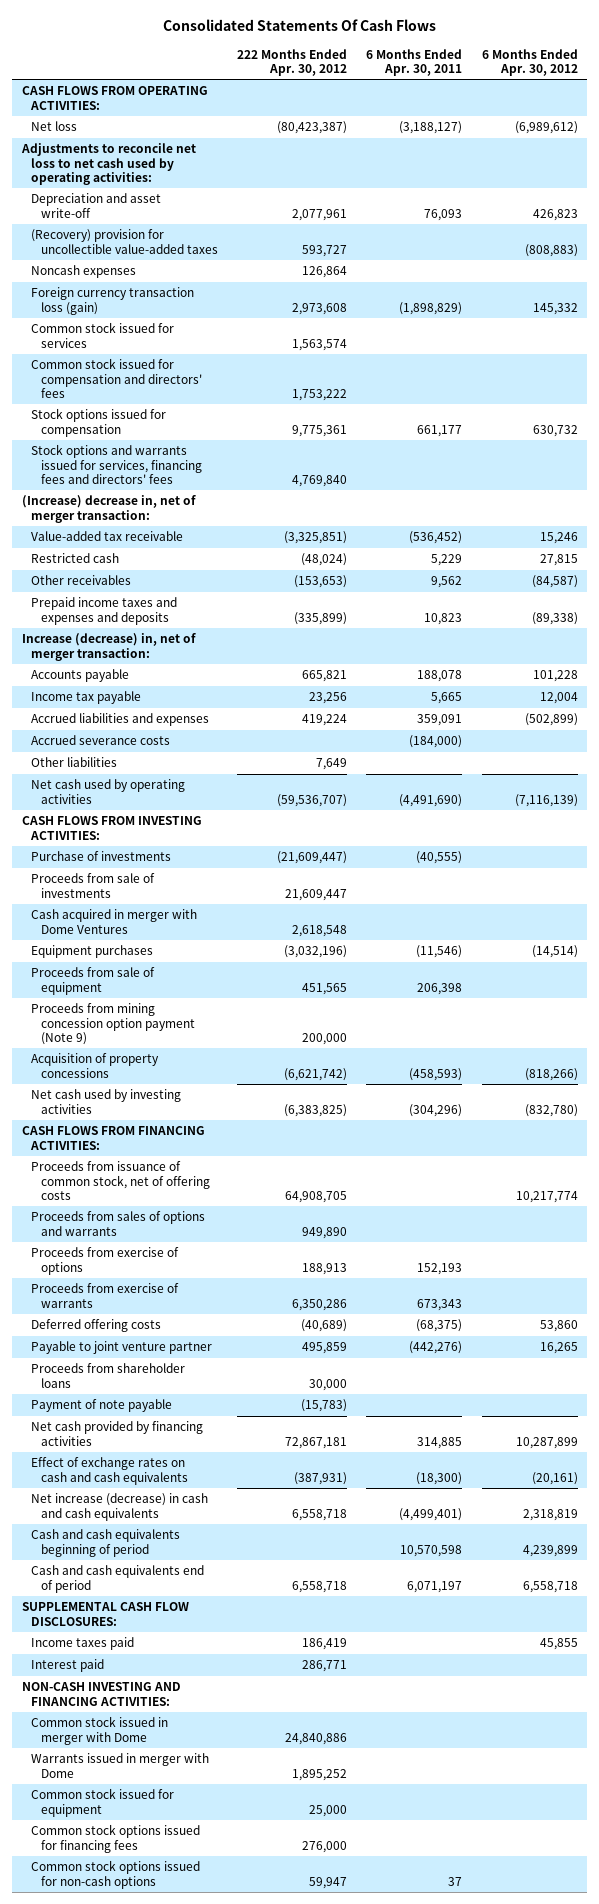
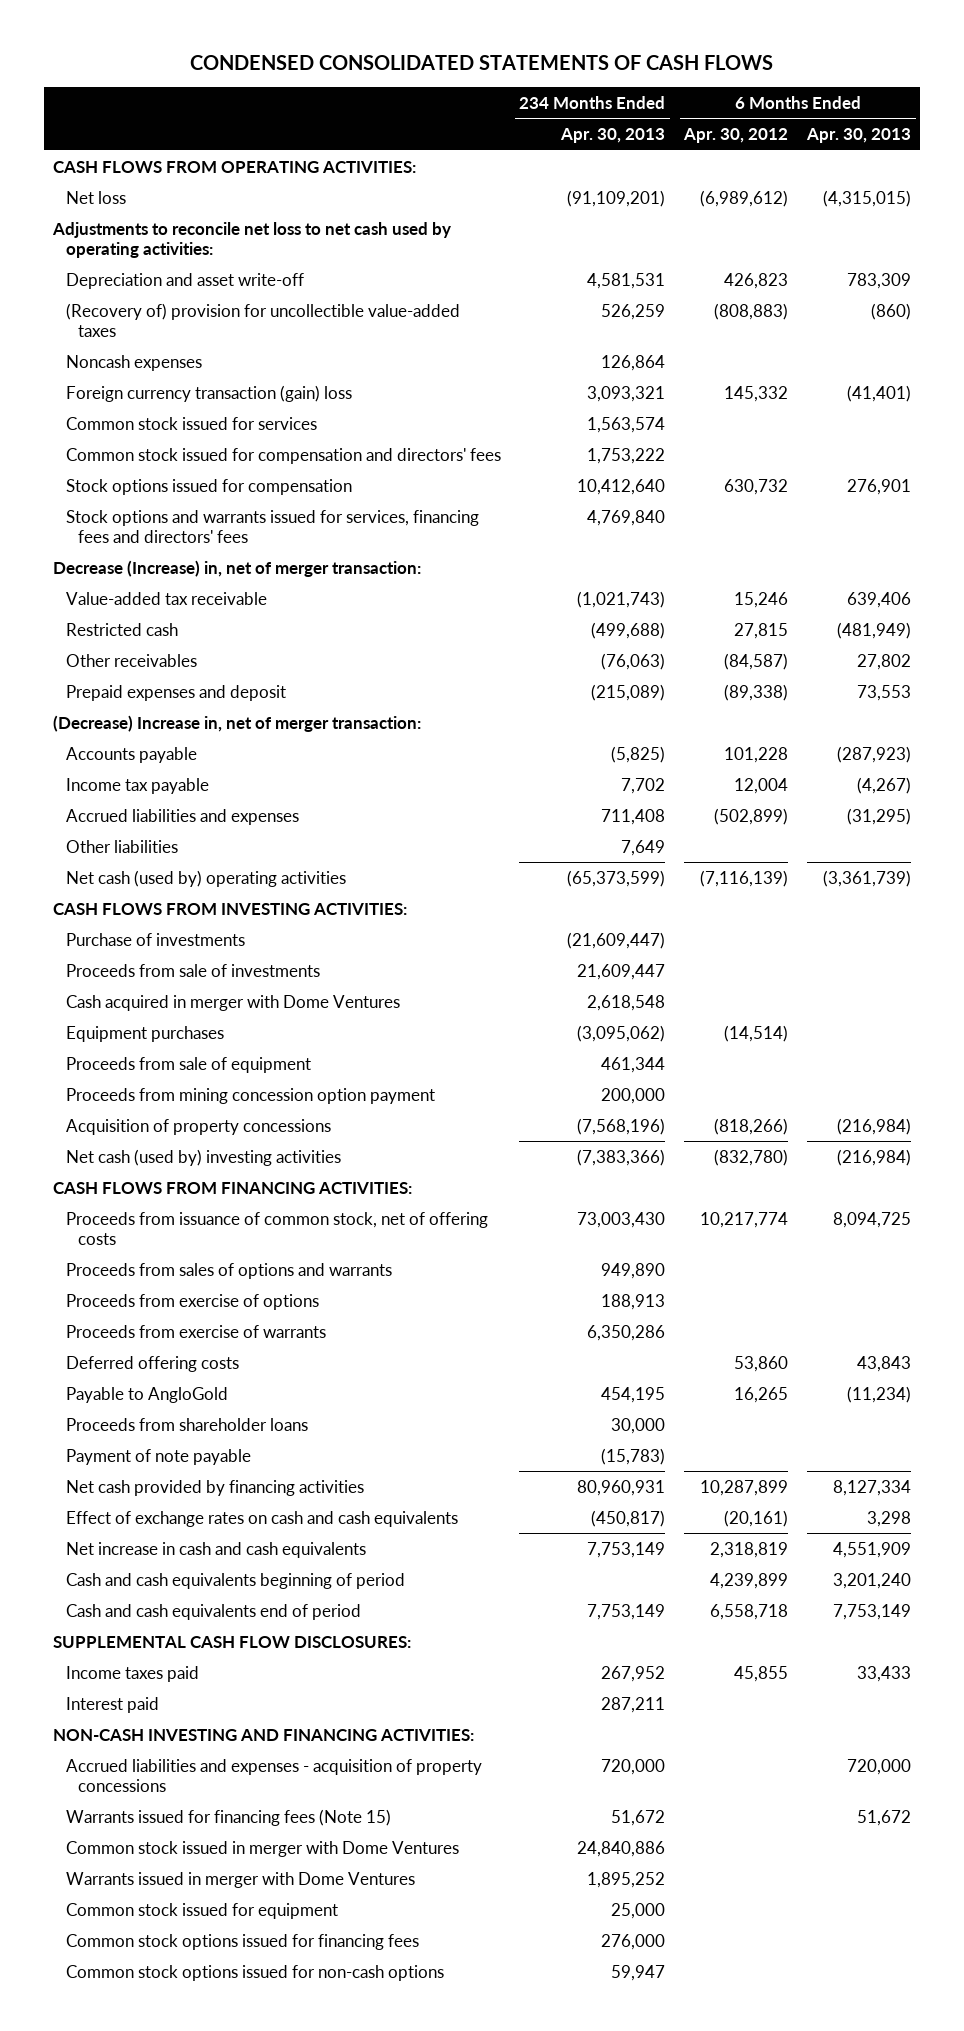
- Consolidated Statements Of Cash Flows
+ CONDENSED CONSOLIDATED STATEMENTS OF CASH FLOWS
- | 222 Months Ended Apr. 30, 2012 | 6 Months Ended Apr. 30, 2011 | 6 Months Ended Apr. 30, 2012
+ | 234 Months Ended Apr. 30, 2013 | 6 Months Ended Apr. 30, 2012 | 6 Months Ended Apr. 30, 2013
- (Recovery) provision for uncollectible value-added taxes | 593,727 | | (808,883)
+ (Recovery of) provision for uncollectible value-added taxes | 526,259 | (808,883) | (860)
- Foreign currency transaction loss (gain) | 2,973,608 | (1,898,829) | 145,332
+ Foreign currency transaction (gain) loss | 3,093,321 | 145,332 | (41,401)
- (Increase) decrease in, net of merger transaction:
+ Decrease (Increase) in, net of merger transaction:
- Prepaid income taxes and expenses and deposits | (335,899) | 10,823 | (89,338)
- Increase (decrease) in, net of merger transaction:
+ Prepaid expenses and deposit | (215,089) | (89,338) | 73,553
+ (Decrease) Increase in, net of merger transaction:
- Accrued severance costs | | (184,000) |
- Net cash used by operating activities | (59,536,707) | (4,491,690) | (7,116,139)
+ Net cash (used by) operating activities | (65,373,599) | (7,116,139) | (3,361,739)
- Proceeds from mining concession option payment (Note 9) | 200,000 | |
+ Proceeds from mining concession option payment | 200,000 | |
- Net cash used by investing activities | (6,383,825) | (304,296) | (832,780)
+ Net cash (used by) investing activities | (7,383,366) | (832,780) | (216,984)
- Payable to joint venture partner | 495,859 | (442,276) | 16,265
+ Payable to AngloGold | 454,195 | 16,265 | (11,234)
- Net increase (decrease) in cash and cash equivalents | 6,558,718 | (4,499,401) | 2,318,819
+ Net increase in cash and cash equivalents | 7,753,149 | 2,318,819 | 4,551,909
- Common stock issued in merger with Dome | 24,840,886 | |
- Warrants issued in merger with Dome | 1,895,252 | |
+ Accrued liabilities and expenses - acquisition of property concessions | 720,000 | | 720,000
+ Warrants issued for financing fees (Note 15) | 51,672 | | 51,672
+ Common stock issued in merger with Dome Ventures | 24,840,886 | |
+ Warrants issued in merger with Dome Ventures | 1,895,252 | |

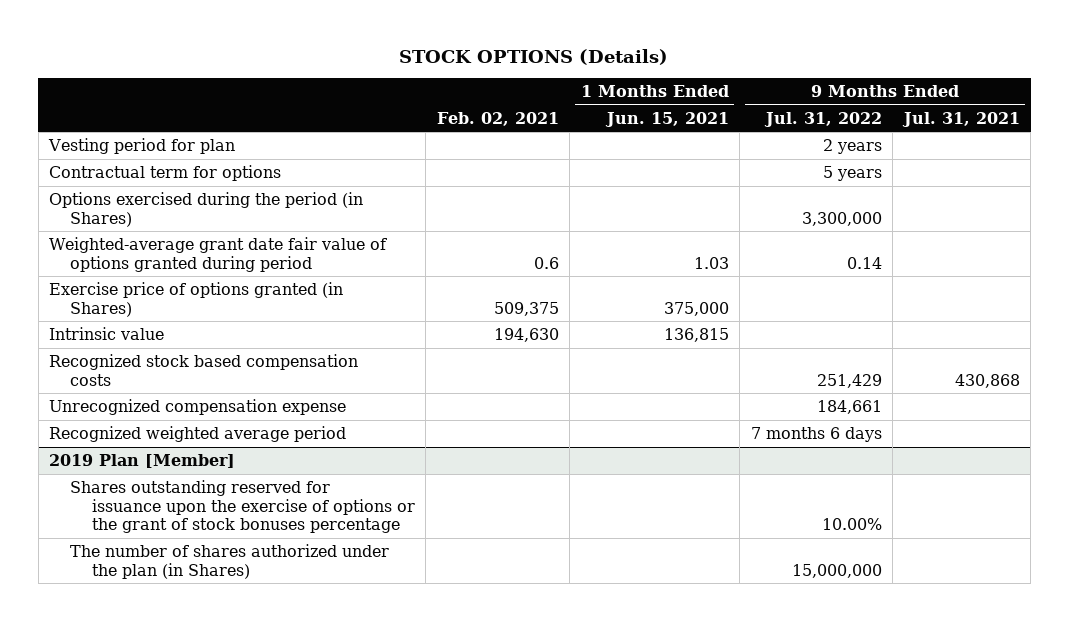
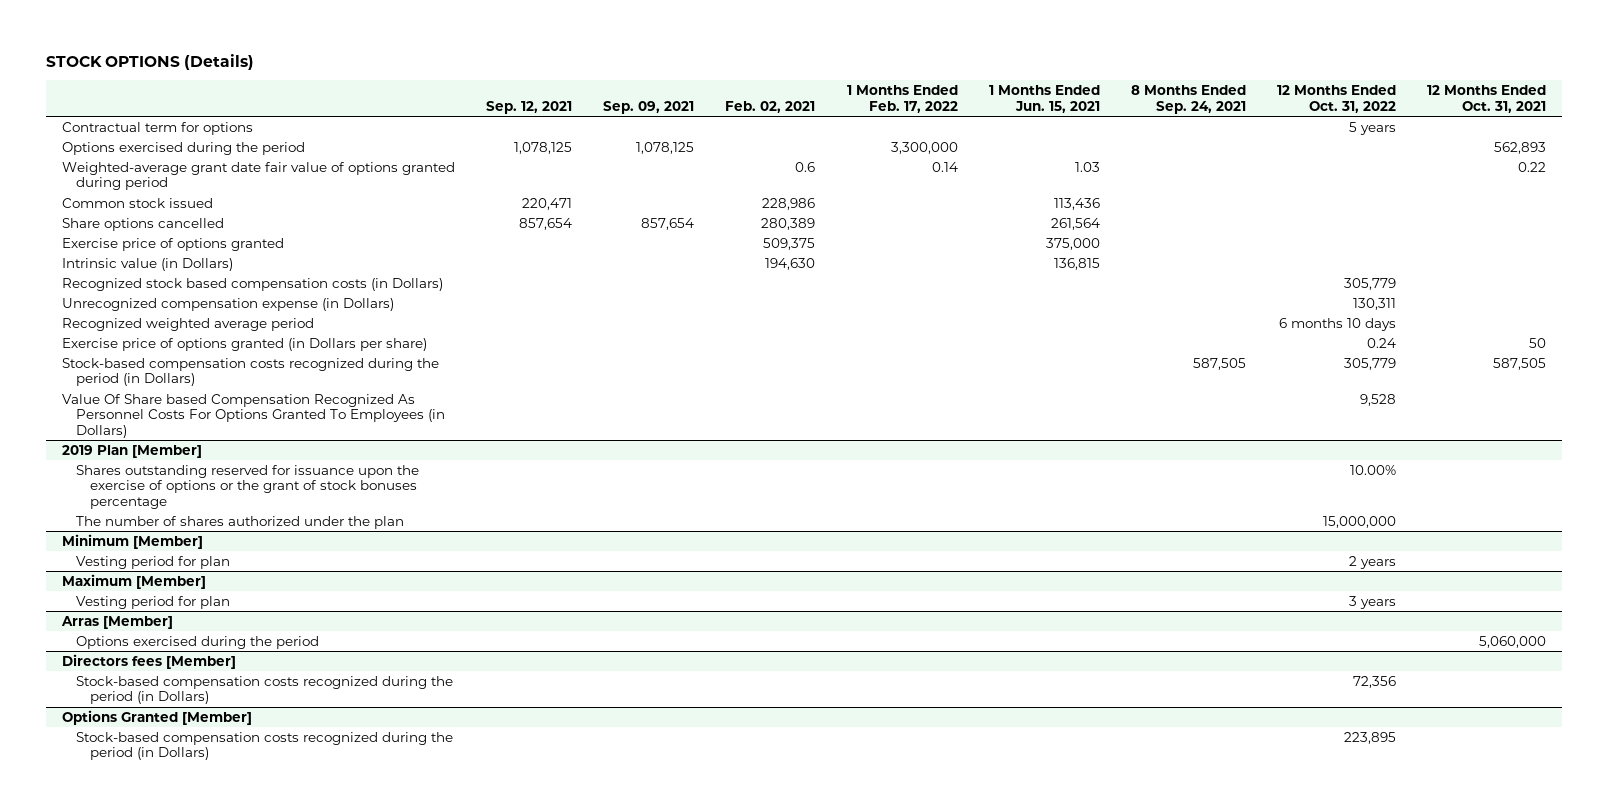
- | Feb. 02, 2021 | 1 Months Ended Jun. 15, 2021 | 9 Months Ended Jul. 31, 2022 | 9 Months Ended Jul. 31, 2021
+ | Sep. 12, 2021 | Sep. 09, 2021 | Feb. 02, 2021 | 1 Months Ended Feb. 17, 2022 | 1 Months Ended Jun. 15, 2021 | 8 Months Ended Sep. 24, 2021 | 12 Months Ended Oct. 31, 2022 | 12 Months Ended Oct. 31, 2021
- Vesting period for plan | | | 2 years |
- Options exercised during the period (in Shares) | | | 3,300,000 |
+ Options exercised during the period | 1,078,125 | 1,078,125 | | 3,300,000 | | | | 562,893
- Exercise price of options granted (in Shares) | 509,375 | 375,000 | |
- Intrinsic value | 194,630 | 136,815 | |
- Recognized stock based compensation costs | | | 251,429 | 430,868
- Unrecognized compensation expense | | | 184,661 |
+ Common stock issued | 220,471 | | 228,986 | | 113,436 | | |
+ Share options cancelled | 857,654 | 857,654 | 280,389 | | 261,564 | | |
+ Exercise price of options granted | | | 509,375 | | 375,000 | | |
+ Intrinsic value (in Dollars) | | | 194,630 | | 136,815 | | |
+ Recognized stock based compensation costs (in Dollars) | | | | | | | 305,779 |
+ Unrecognized compensation expense (in Dollars) | | | | | | | 130,311 |
+ Exercise price of options granted (in Dollars per share) | | | | | | | 0.24 | 50
+ Stock-based compensation costs recognized during the period (in Dollars) | | | | | | 587,505 | 305,779 | 587,505
+ Value Of Share based Compensation Recognized As Personnel Costs For Options Granted To Employees (in Dollars) | | | | | | | 9,528 |
@ 2019 Plan [Member]
- The number of shares authorized under the plan (in Shares) | | | 15,000,000 |
+ The number of shares authorized under the plan | | | | | | | 15,000,000 |
+ Minimum [Member]
+ Vesting period for plan | | | | | | | 2 years |
+ Maximum [Member]
+ Vesting period for plan | | | | | | | 3 years |
+ Arras [Member]
+ Options exercised during the period | | | | | | | | 5,060,000
+ Directors fees [Member]
+ Stock-based compensation costs recognized during the period (in Dollars) | | | | | | | 72,356 |
+ Options Granted [Member]
+ Stock-based compensation costs recognized during the period (in Dollars) | | | | | | | 223,895 |

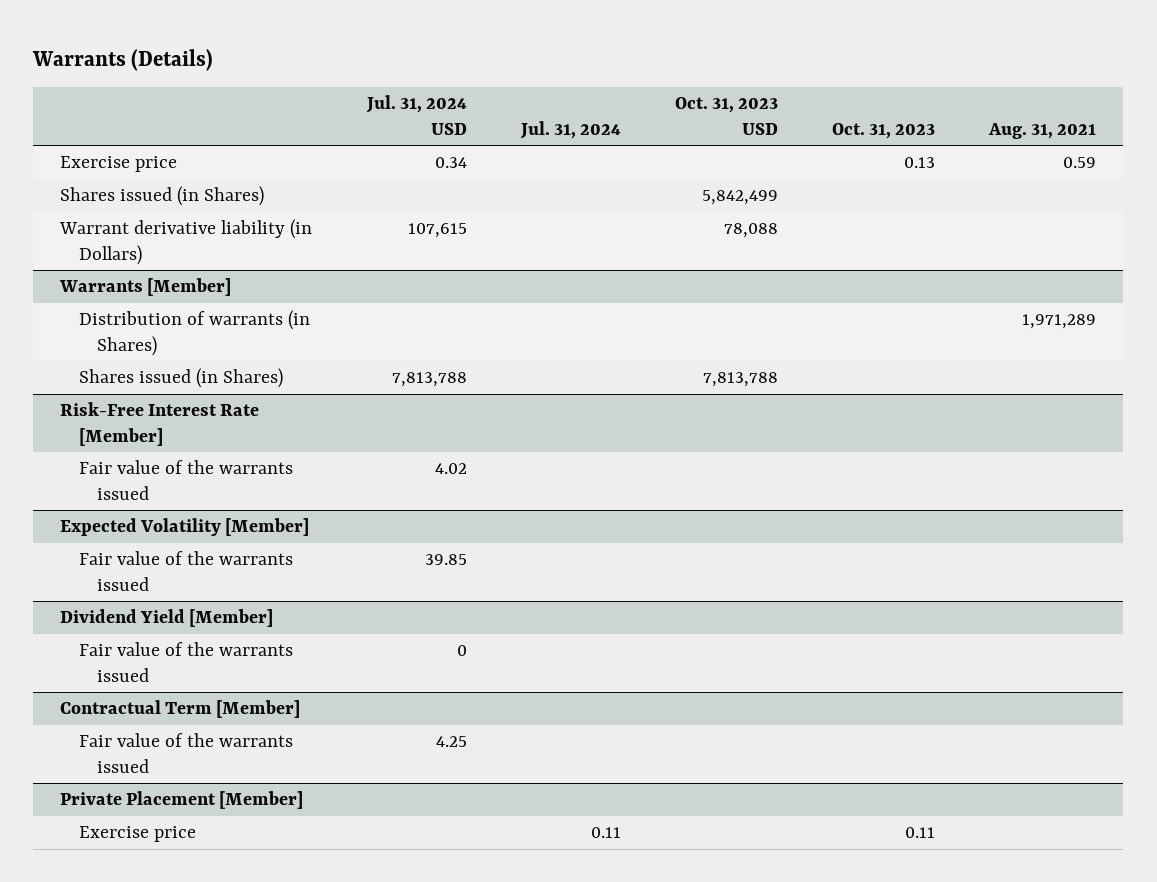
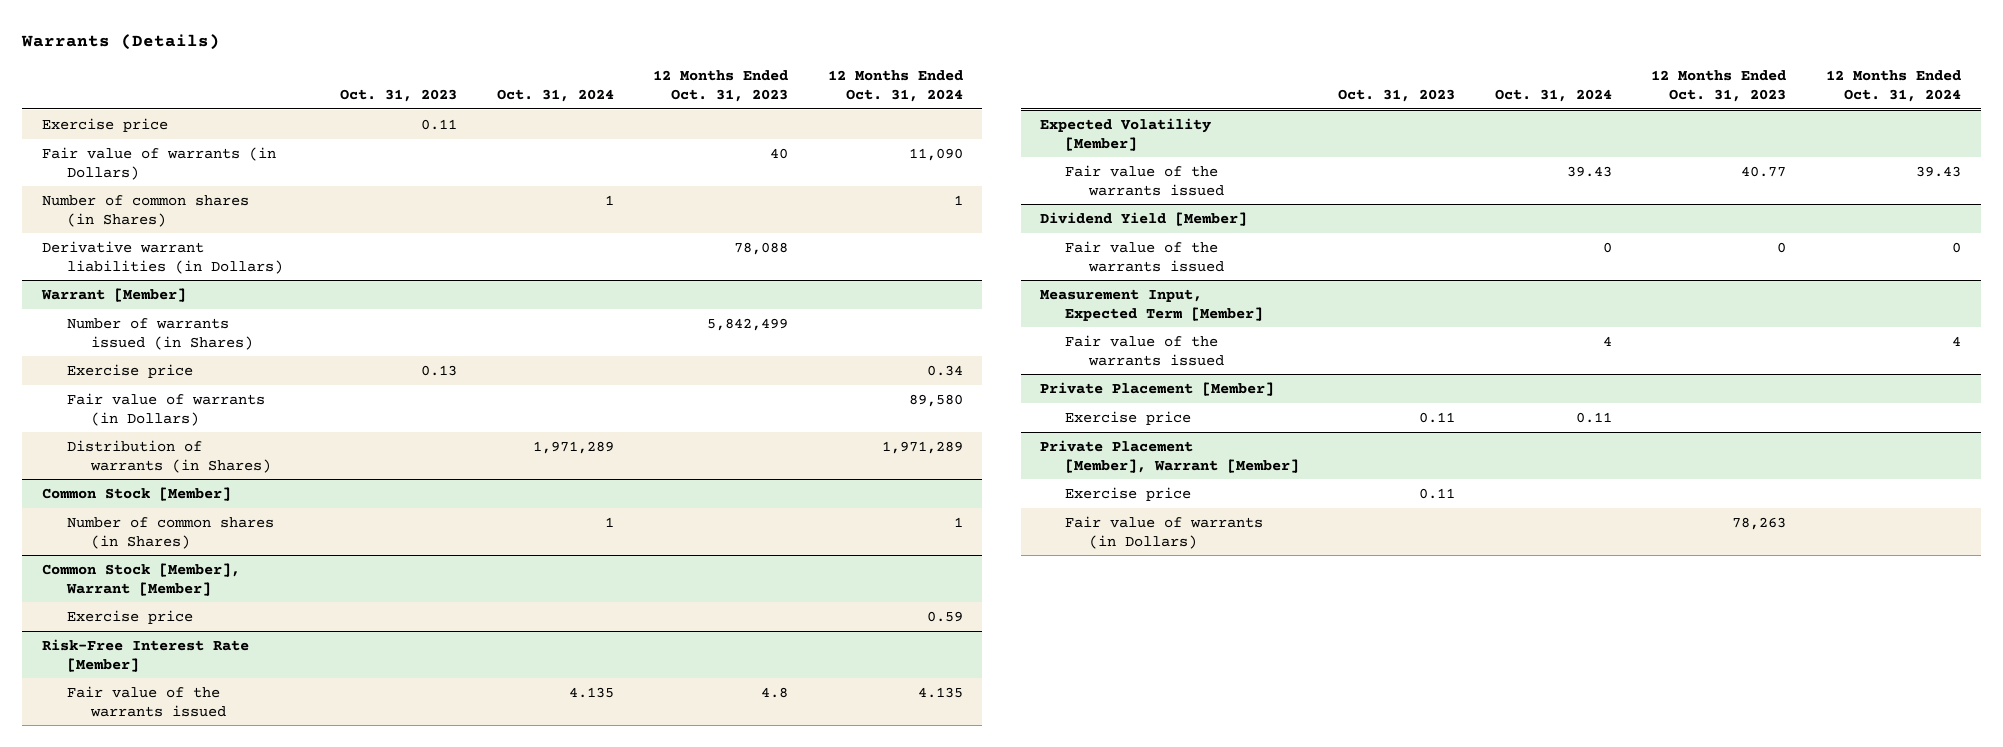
- | Jul. 31, 2024 USD | Jul. 31, 2024 | Oct. 31, 2023 USD | Oct. 31, 2023 | Aug. 31, 2021
+ | Oct. 31, 2023 | Oct. 31, 2024 | 12 Months Ended Oct. 31, 2023 | 12 Months Ended Oct. 31, 2024
- Exercise price | 0.34 | | | 0.13 | 0.59
- Shares issued (in Shares) | | | 5,842,499 | |
- Warrant derivative liability (in Dollars) | 107,615 | | 78,088 | |
- Warrants [Member]
+ Exercise price | 0.11 | | |
+ Fair value of warrants (in Dollars) | | | 40 | 11,090
+ Number of common shares (in Shares) | | 1 | | 1
+ Derivative warrant liabilities (in Dollars) | | | 78,088 |
+ Warrant [Member]
+ Number of warrants issued (in Shares) | | | 5,842,499 |
+ Exercise price | 0.13 | | | 0.34
+ Fair value of warrants (in Dollars) | | | | 89,580
- Shares issued (in Shares) | 7,813,788 | | 7,813,788 | |
+ Common Stock [Member]
+ Number of common shares (in Shares) | | 1 | | 1
+ Common Stock [Member], Warrant [Member]
+ Exercise price | | | | 0.59
- Contractual Term [Member]
+ Measurement Input, Expected Term [Member]
+ Private Placement [Member], Warrant [Member]
+ Exercise price | 0.11 | | |
+ Fair value of warrants (in Dollars) | | | 78,263 |

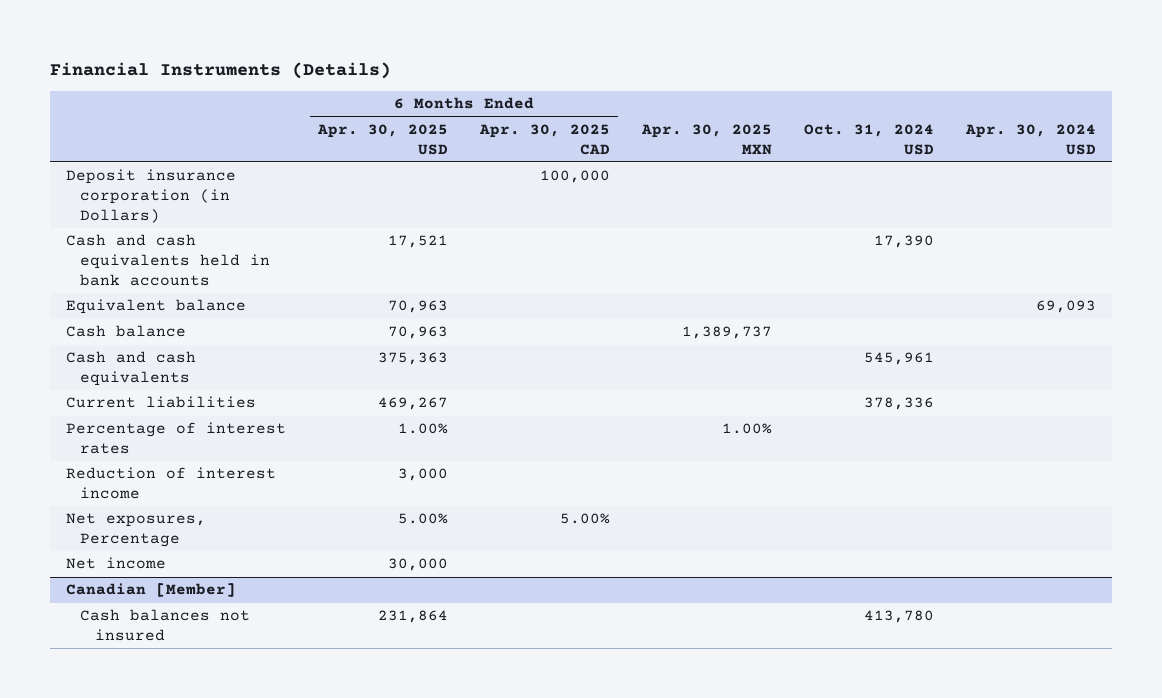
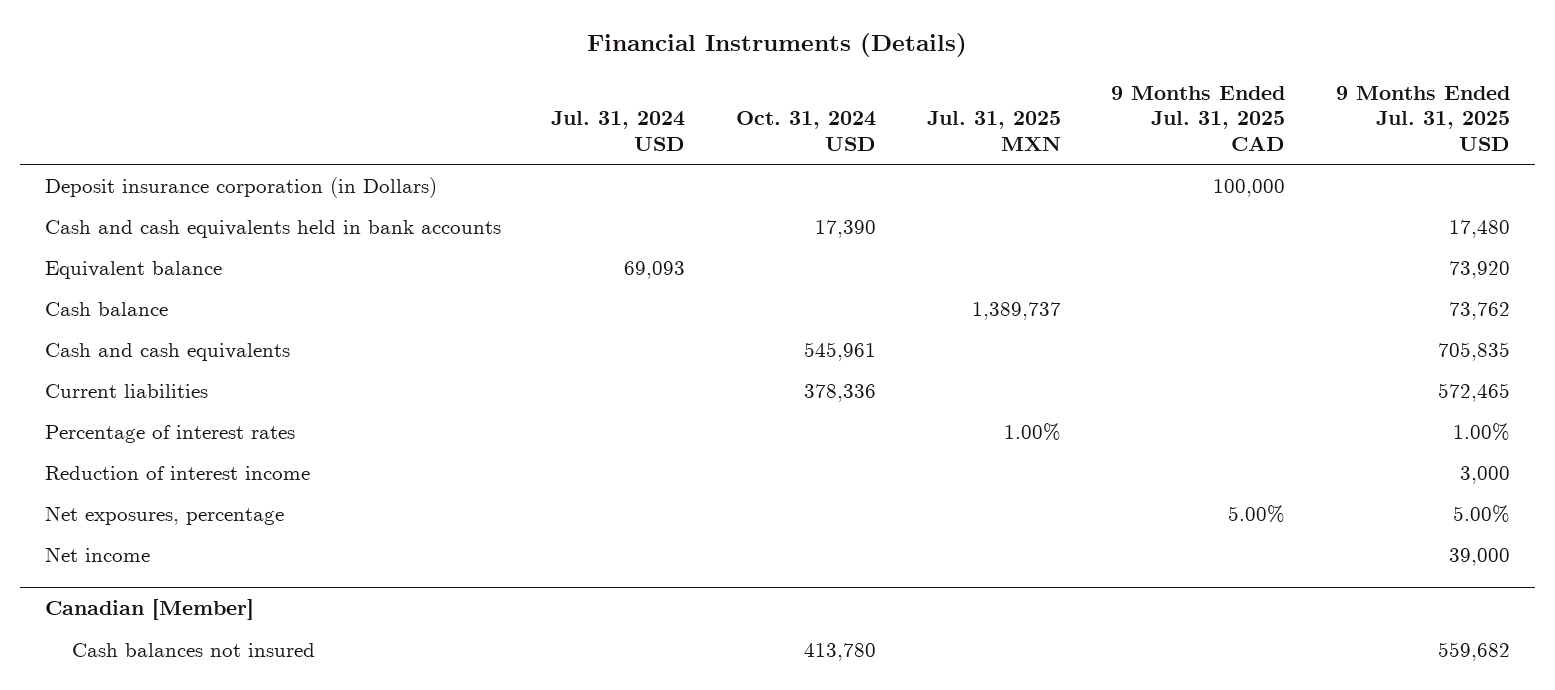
- | 6 Months Ended Apr. 30, 2025 USD | 6 Months Ended Apr. 30, 2025 CAD | Apr. 30, 2025 MXN | Oct. 31, 2024 USD | Apr. 30, 2024 USD
+ | Jul. 31, 2024 USD | Oct. 31, 2024 USD | Jul. 31, 2025 MXN | 9 Months Ended Jul. 31, 2025 CAD | 9 Months Ended Jul. 31, 2025 USD
- Net exposures, Percentage | 5.00% | 5.00% | | |
+ Net exposures, percentage | | | | 5.00% | 5.00%

